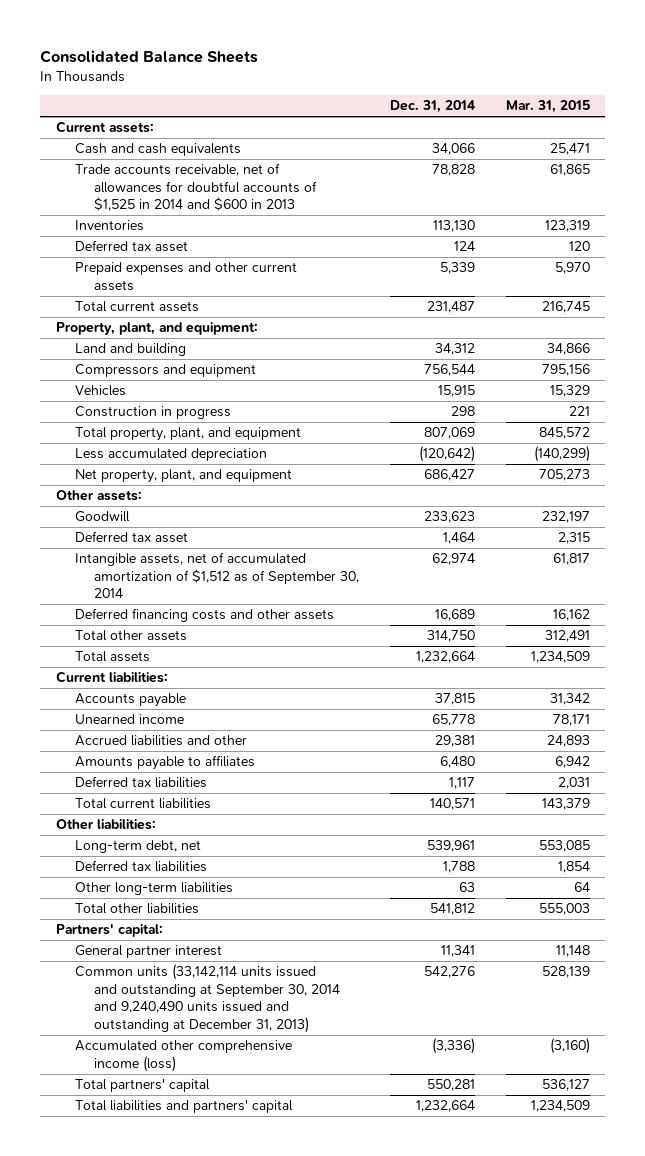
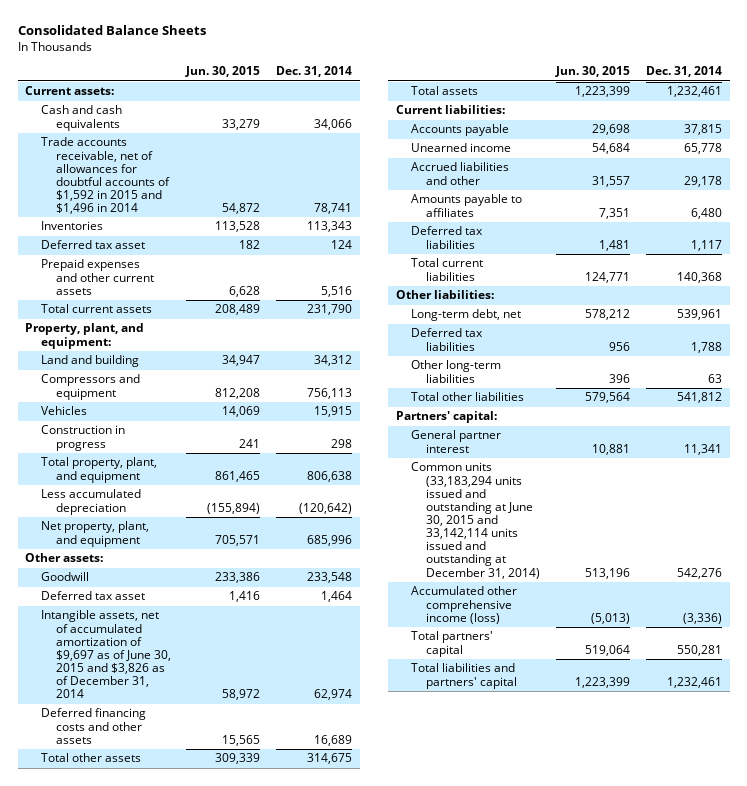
- | Dec. 31, 2014 | Mar. 31, 2015
+ | Jun. 30, 2015 | Dec. 31, 2014
- Trade accounts receivable, net of allowances for doubtful accounts of $1,525 in 2014 and $600 in 2013 | 78,828 | 61,865
- Inventories | 113,130 | 123,319
+ Trade accounts receivable, net of allowances for doubtful accounts of $1,592 in 2015 and $1,496 in 2014 | 54,872 | 78,741
+ Inventories | 113,528 | 113,343
- Prepaid expenses and other current assets | 5,339 | 5,970
- Total current assets | 231,487 | 216,745
+ Prepaid expenses and other current assets | 6,628 | 5,516
+ Total current assets | 208,489 | 231,790
- Compressors and equipment | 756,544 | 795,156
+ Compressors and equipment | 812,208 | 756,113
- Total property, plant, and equipment | 807,069 | 845,572
+ Total property, plant, and equipment | 861,465 | 806,638
- Net property, plant, and equipment | 686,427 | 705,273
+ Net property, plant, and equipment | 705,571 | 685,996
- Goodwill | 233,623 | 232,197
+ Goodwill | 233,386 | 233,548
- Intangible assets, net of accumulated amortization of $1,512 as of September 30, 2014 | 62,974 | 61,817
+ Intangible assets, net of accumulated amortization of $9,697 as of June 30, 2015 and $3,826 as of December 31, 2014 | 58,972 | 62,974
- Total other assets | 314,750 | 312,491
- Total assets | 1,232,664 | 1,234,509
+ Total other assets | 309,339 | 314,675
+ Total assets | 1,223,399 | 1,232,461
- Accrued liabilities and other | 29,381 | 24,893
+ Accrued liabilities and other | 31,557 | 29,178
- Total current liabilities | 140,571 | 143,379
+ Total current liabilities | 124,771 | 140,368
- Common units (33,142,114 units issued and outstanding at September 30, 2014 and 9,240,490 units issued and outstanding at December 31, 2013) | 542,276 | 528,139
+ Common units (33,183,294 units issued and outstanding at June 30, 2015 and 33,142,114 units issued and outstanding at December 31, 2014) | 513,196 | 542,276
- Total liabilities and partners' capital | 1,232,664 | 1,234,509
+ Total liabilities and partners' capital | 1,223,399 | 1,232,461

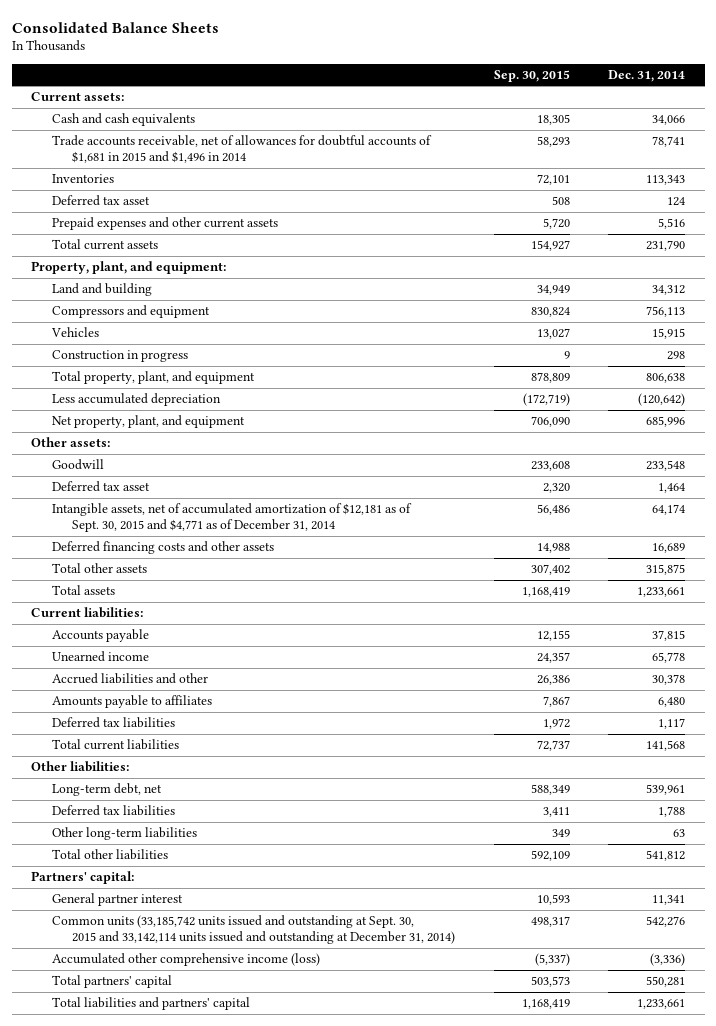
- | Jun. 30, 2015 | Dec. 31, 2014
+ | Sep. 30, 2015 | Dec. 31, 2014
- Trade accounts receivable, net of allowances for doubtful accounts of $1,592 in 2015 and $1,496 in 2014 | 54,872 | 78,741
+ Trade accounts receivable, net of allowances for doubtful accounts of $1,681 in 2015 and $1,496 in 2014 | 58,293 | 78,741
- Intangible assets, net of accumulated amortization of $9,697 as of June 30, 2015 and $3,826 as of December 31, 2014 | 58,972 | 62,974
+ Intangible assets, net of accumulated amortization of $12,181 as of Sept. 30, 2015 and $4,771 as of December 31, 2014 | 56,486 | 64,174
- Total other assets | 309,339 | 314,675
- Total assets | 1,223,399 | 1,232,461
+ Total other assets | 307,402 | 315,875
+ Total assets | 1,168,419 | 1,233,661
- Accrued liabilities and other | 31,557 | 29,178
+ Accrued liabilities and other | 26,386 | 30,378
- Total current liabilities | 124,771 | 140,368
+ Total current liabilities | 72,737 | 141,568
- Common units (33,183,294 units issued and outstanding at June 30, 2015 and 33,142,114 units issued and outstanding at December 31, 2014) | 513,196 | 542,276
+ Common units (33,185,742 units issued and outstanding at Sept. 30, 2015 and 33,142,114 units issued and outstanding at December 31, 2014) | 498,317 | 542,276
- Total liabilities and partners' capital | 1,223,399 | 1,232,461
+ Total liabilities and partners' capital | 1,168,419 | 1,233,661

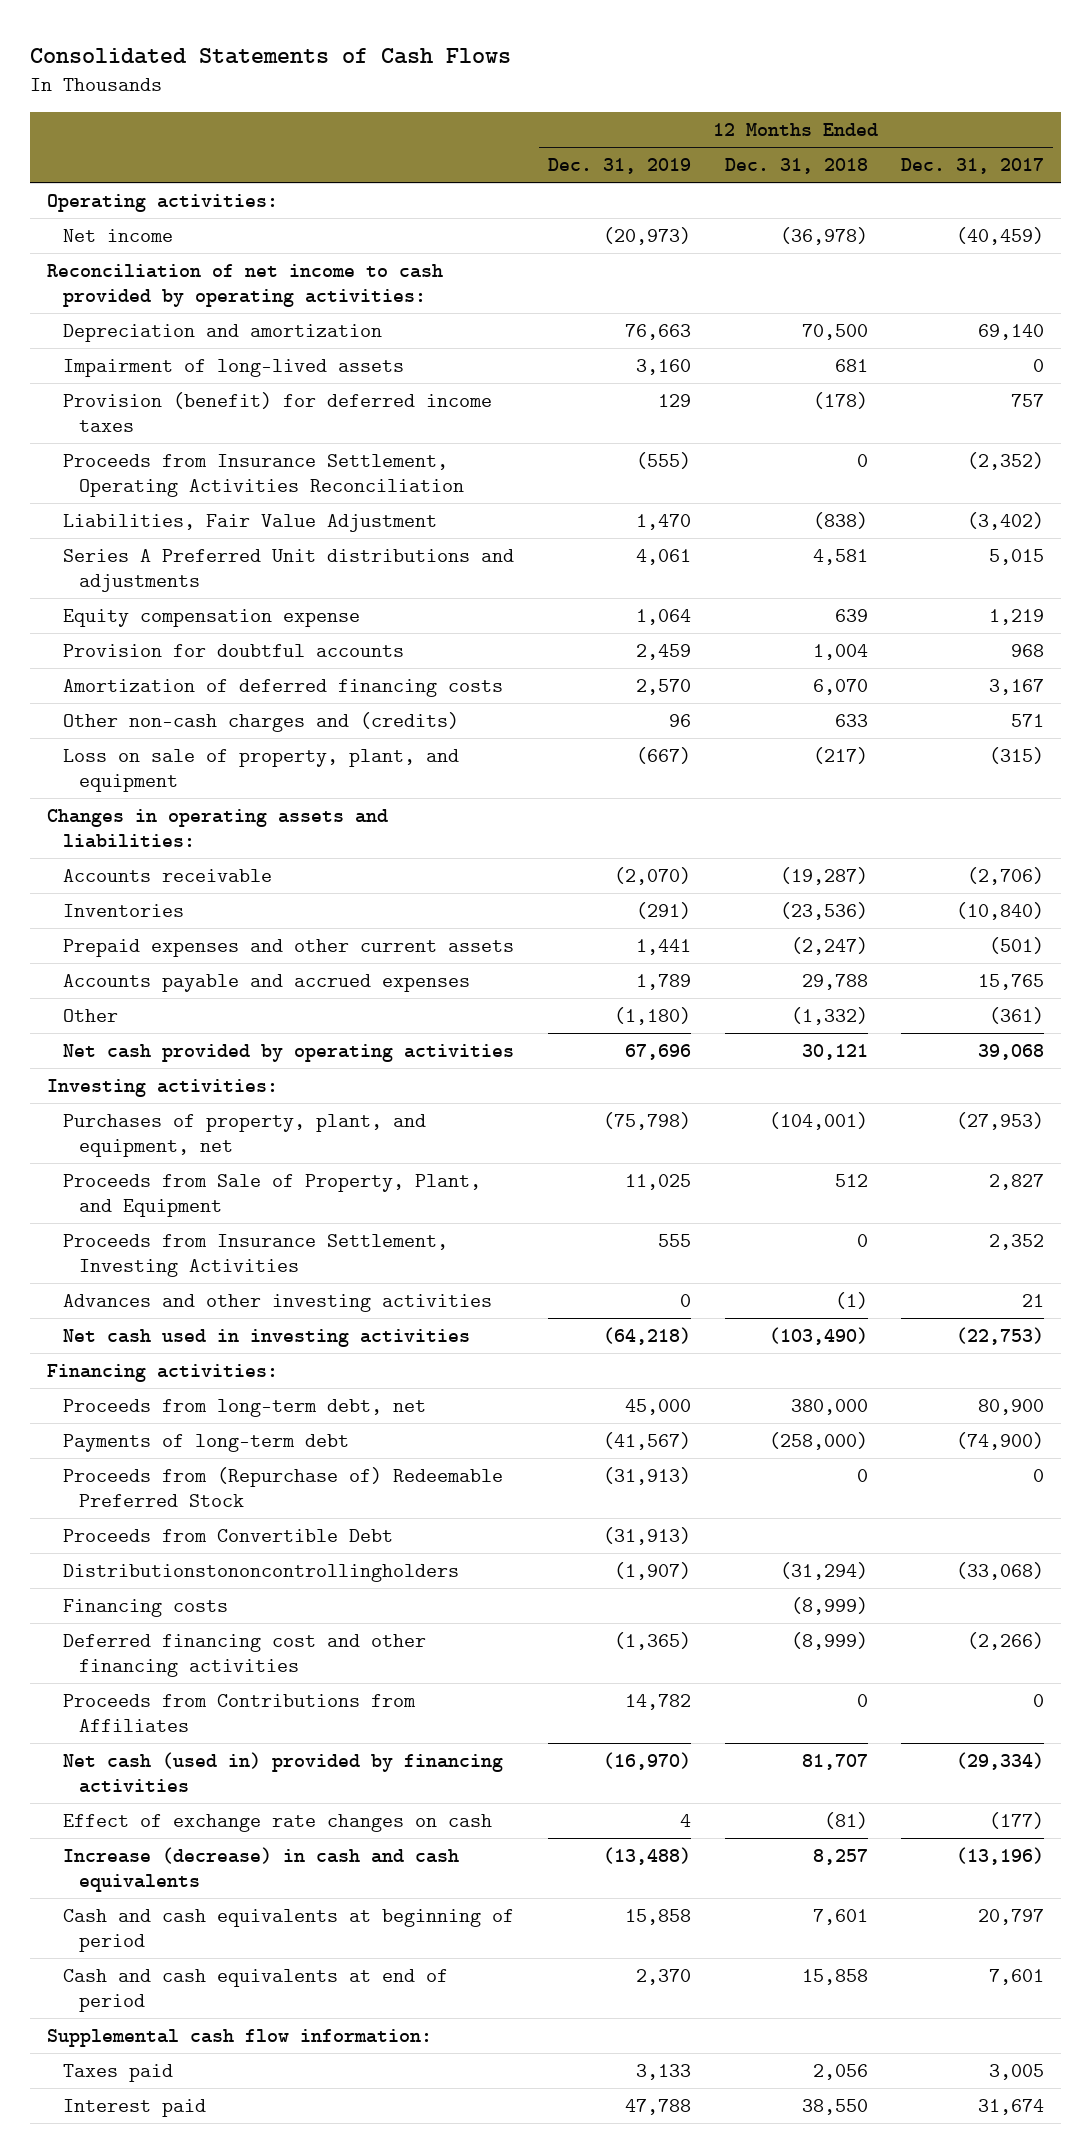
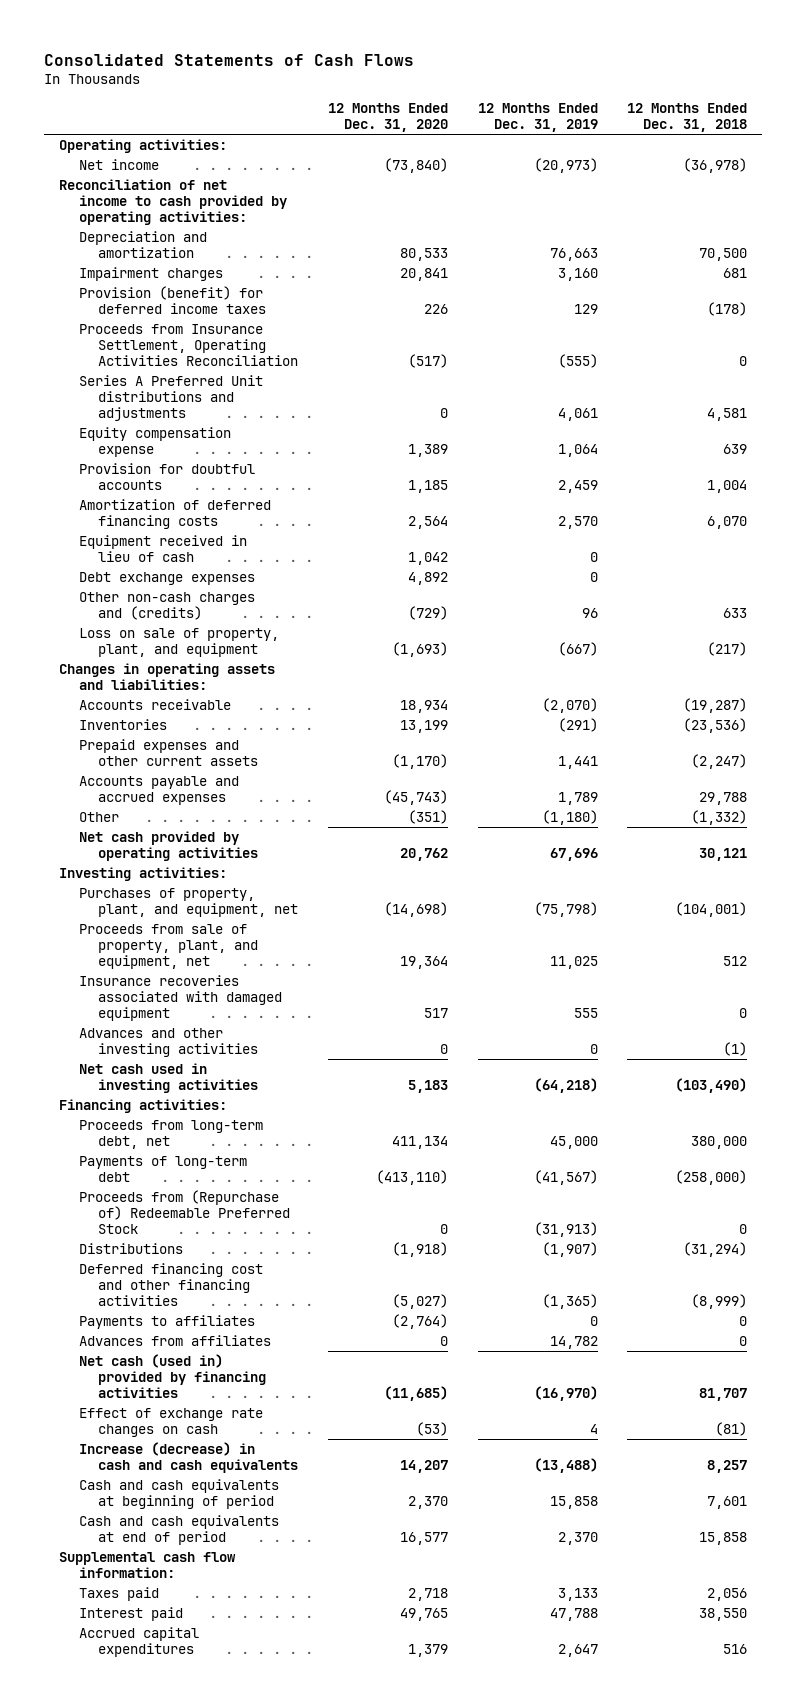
- | 12 Months Ended Dec. 31, 2019 | 12 Months Ended Dec. 31, 2018 | 12 Months Ended Dec. 31, 2017
+ | 12 Months Ended Dec. 31, 2020 | 12 Months Ended Dec. 31, 2019 | 12 Months Ended Dec. 31, 2018
- Impairment of long-lived assets | 3,160 | 681 | 0
+ Impairment charges | 20,841 | 3,160 | 681
- Liabilities, Fair Value Adjustment | 1,470 | (838) | (3,402)
+ Equipment received in lieu of cash | 1,042 | 0 |
+ Debt exchange expenses | 4,892 | 0 |
- Proceeds from Sale of Property, Plant, and Equipment | 11,025 | 512 | 2,827
- Proceeds from Insurance Settlement, Investing Activities | 555 | 0 | 2,352
+ Proceeds from sale of property, plant, and equipment, net | 19,364 | 11,025 | 512
+ Insurance recoveries associated with damaged equipment | 517 | 555 | 0
- Proceeds from Convertible Debt | (31,913) | |
- Distributionstononcontrollingholders | (1,907) | (31,294) | (33,068)
- Financing costs | | (8,999) |
+ Distributions | (1,918) | (1,907) | (31,294)
- Proceeds from Contributions from Affiliates | 14,782 | 0 | 0
+ Payments to affiliates | (2,764) | 0 | 0
+ Advances from affiliates | 0 | 14,782 | 0
+ Accrued capital expenditures | 1,379 | 2,647 | 516

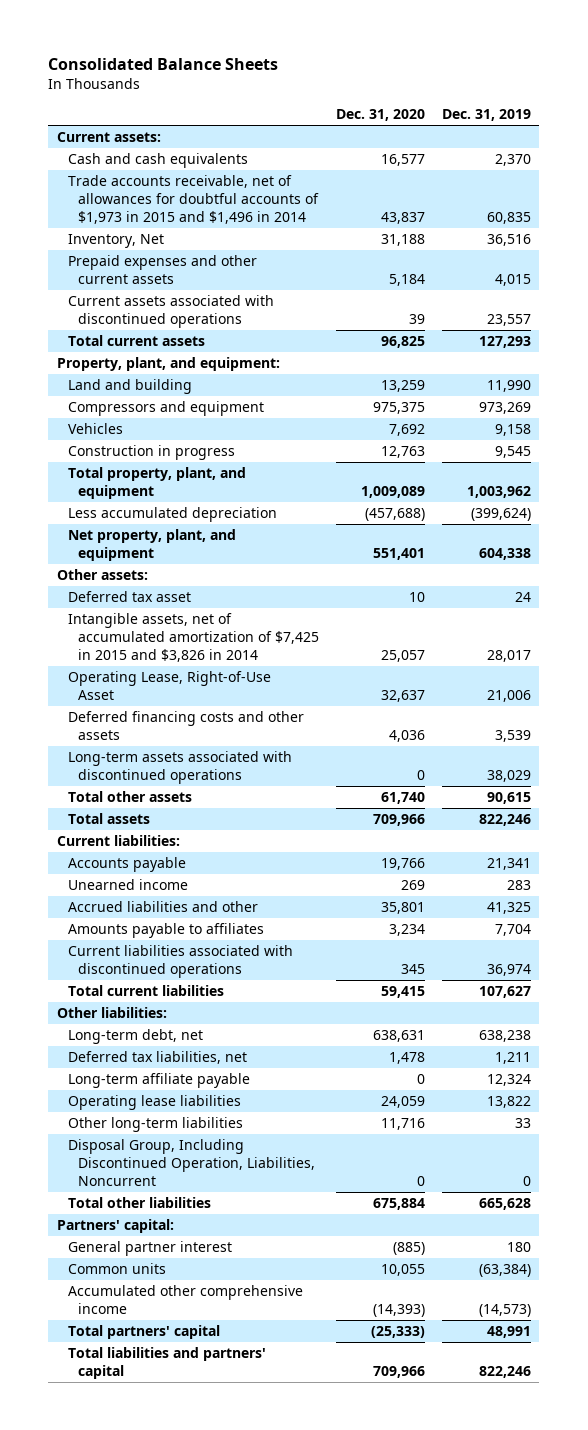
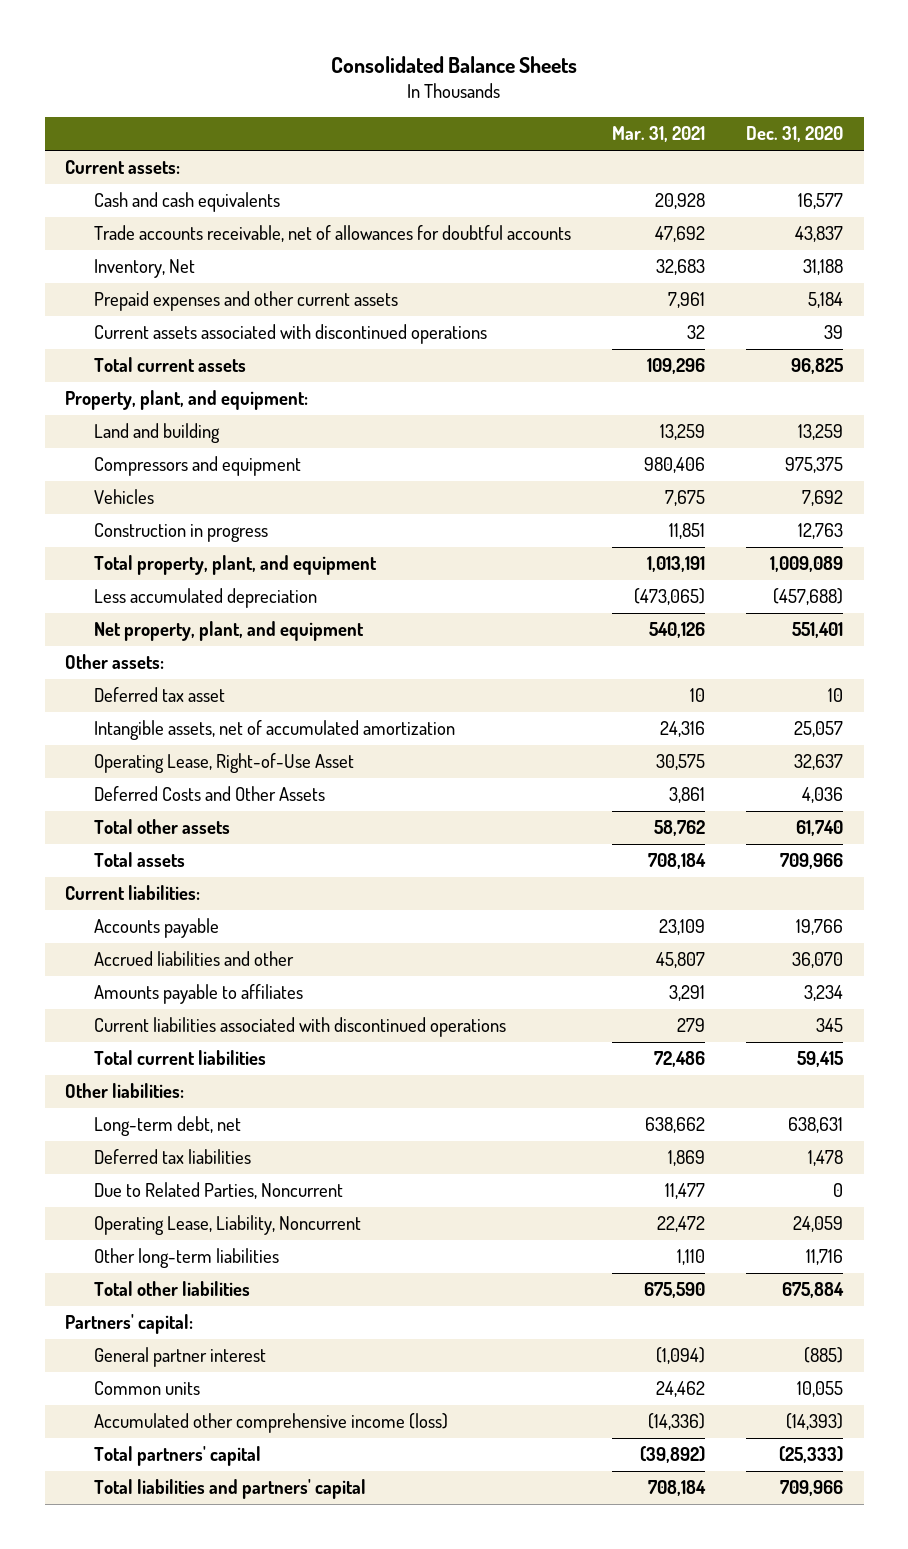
- | Dec. 31, 2020 | Dec. 31, 2019
+ | Mar. 31, 2021 | Dec. 31, 2020
- Trade accounts receivable, net of allowances for doubtful accounts of $1,973 in 2015 and $1,496 in 2014 | 43,837 | 60,835
+ Trade accounts receivable, net of allowances for doubtful accounts | 47,692 | 43,837
- Intangible assets, net of accumulated amortization of $7,425 in 2015 and $3,826 in 2014 | 25,057 | 28,017
+ Intangible assets, net of accumulated amortization | 24,316 | 25,057
- Deferred financing costs and other assets | 4,036 | 3,539
- Long-term assets associated with discontinued operations | 0 | 38,029
+ Deferred Costs and Other Assets | 3,861 | 4,036
- Unearned income | 269 | 283
- Accrued liabilities and other | 35,801 | 41,325
+ Accrued liabilities and other | 45,807 | 36,070
- Deferred tax liabilities, net | 1,478 | 1,211
- Long-term affiliate payable | 0 | 12,324
- Operating lease liabilities | 24,059 | 13,822
+ Deferred tax liabilities | 1,869 | 1,478
+ Due to Related Parties, Noncurrent | 11,477 | 0
+ Operating Lease, Liability, Noncurrent | 22,472 | 24,059
- Disposal Group, Including Discontinued Operation, Liabilities, Noncurrent | 0 | 0
- Accumulated other comprehensive income | (14,393) | (14,573)
+ Accumulated other comprehensive income (loss) | (14,336) | (14,393)

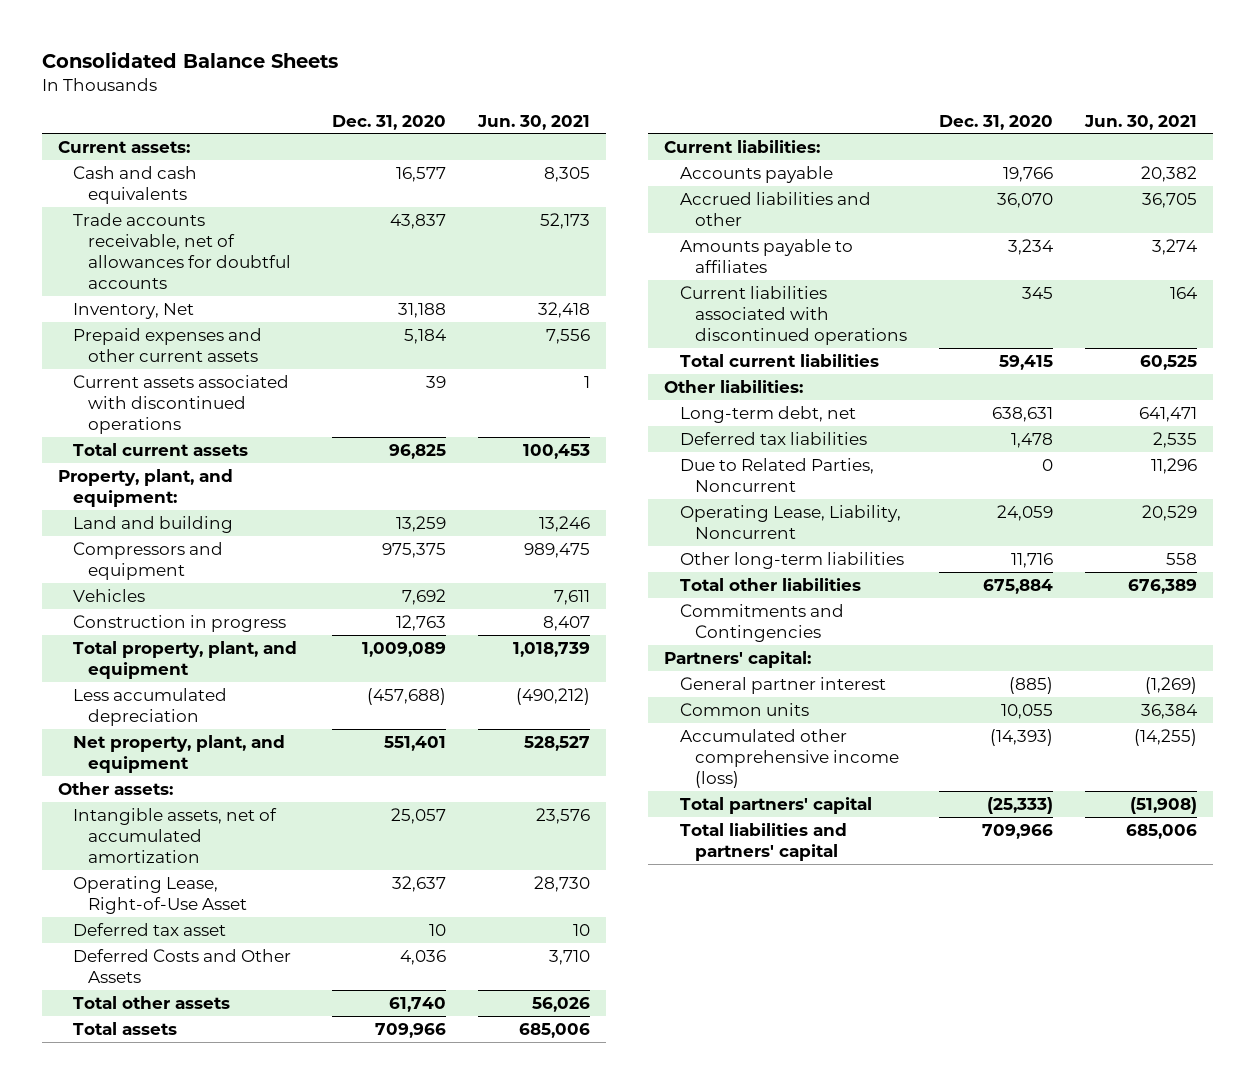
- | Mar. 31, 2021 | Dec. 31, 2020
+ | Dec. 31, 2020 | Jun. 30, 2021
moved down: Deferred tax asset | 10 | 10
+ Commitments and Contingencies

